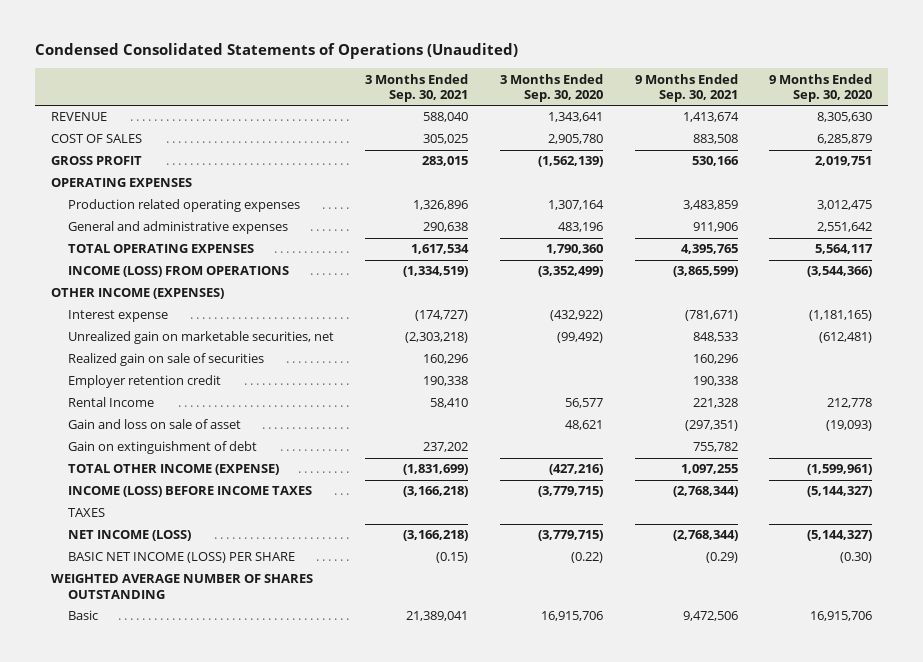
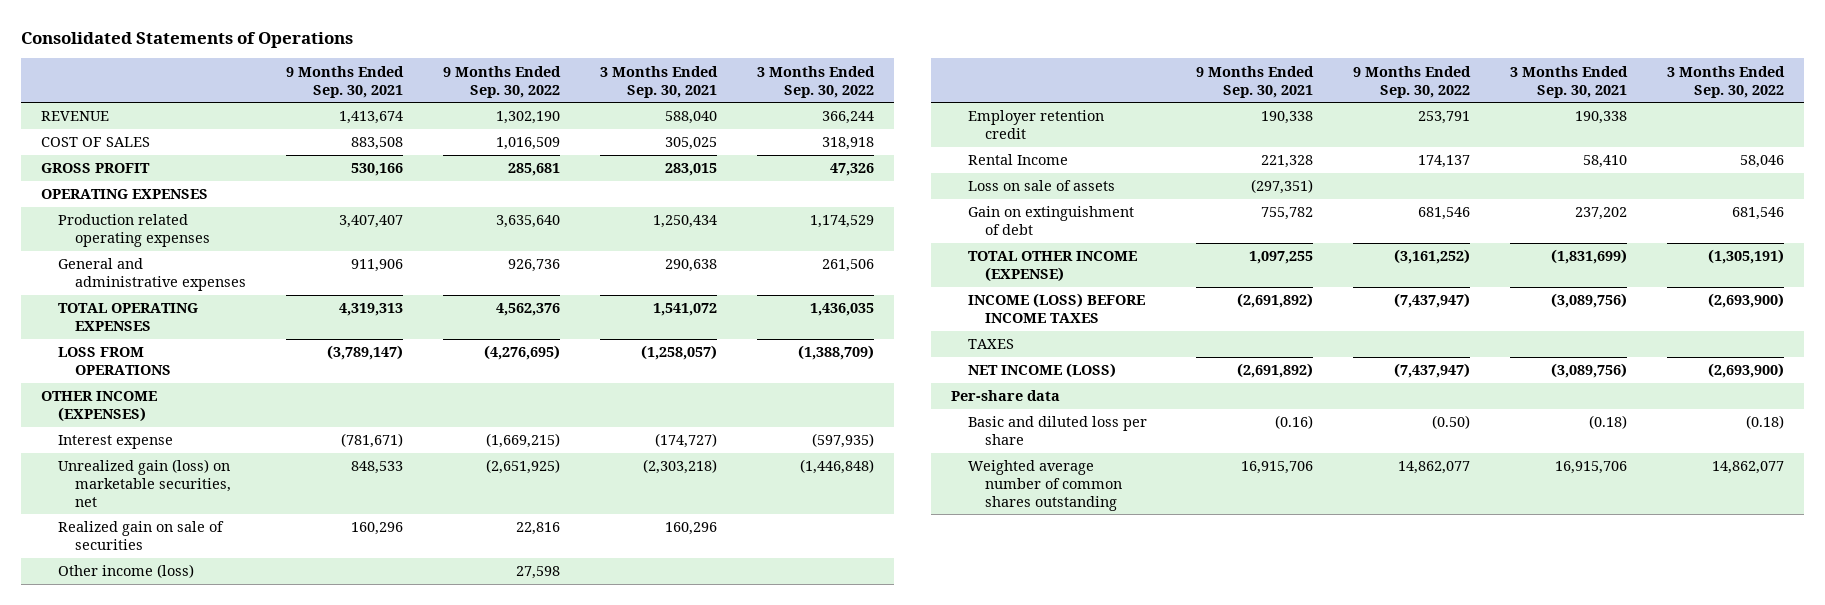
- Condensed Consolidated Statements of Operations (Unaudited)
+ Consolidated Statements of Operations
- | 3 Months Ended Sep. 30, 2021 | 3 Months Ended Sep. 30, 2020 | 9 Months Ended Sep. 30, 2021 | 9 Months Ended Sep. 30, 2020
+ | 9 Months Ended Sep. 30, 2021 | 9 Months Ended Sep. 30, 2022 | 3 Months Ended Sep. 30, 2021 | 3 Months Ended Sep. 30, 2022
- Production related operating expenses | 1,326,896 | 1,307,164 | 3,483,859 | 3,012,475
+ Production related operating expenses | 3,407,407 | 3,635,640 | 1,250,434 | 1,174,529
- TOTAL OPERATING EXPENSES | 1,617,534 | 1,790,360 | 4,395,765 | 5,564,117
- INCOME (LOSS) FROM OPERATIONS | (1,334,519) | (3,352,499) | (3,865,599) | (3,544,366)
+ TOTAL OPERATING EXPENSES | 4,319,313 | 4,562,376 | 1,541,072 | 1,436,035
+ LOSS FROM OPERATIONS | (3,789,147) | (4,276,695) | (1,258,057) | (1,388,709)
- Unrealized gain on marketable securities, net | (2,303,218) | (99,492) | 848,533 | (612,481)
+ Unrealized gain (loss) on marketable securities, net | 848,533 | (2,651,925) | (2,303,218) | (1,446,848)
+ Other income (loss) | | 27,598 | |
- Gain and loss on sale of asset | | 48,621 | (297,351) | (19,093)
+ Loss on sale of assets | (297,351) | | |
- INCOME (LOSS) BEFORE INCOME TAXES | (3,166,218) | (3,779,715) | (2,768,344) | (5,144,327)
+ INCOME (LOSS) BEFORE INCOME TAXES | (2,691,892) | (7,437,947) | (3,089,756) | (2,693,900)
- NET INCOME (LOSS) | (3,166,218) | (3,779,715) | (2,768,344) | (5,144,327)
- BASIC NET INCOME (LOSS) PER SHARE | (0.15) | (0.22) | (0.29) | (0.30)
- WEIGHTED AVERAGE NUMBER OF SHARES OUTSTANDING
- Basic | 21,389,041 | 16,915,706 | 9,472,506 | 16,915,706
+ NET INCOME (LOSS) | (2,691,892) | (7,437,947) | (3,089,756) | (2,693,900)
+ Per-share data
+ Basic and diluted loss per share | (0.16) | (0.50) | (0.18) | (0.18)
+ Weighted average number of common shares outstanding | 16,915,706 | 14,862,077 | 16,915,706 | 14,862,077

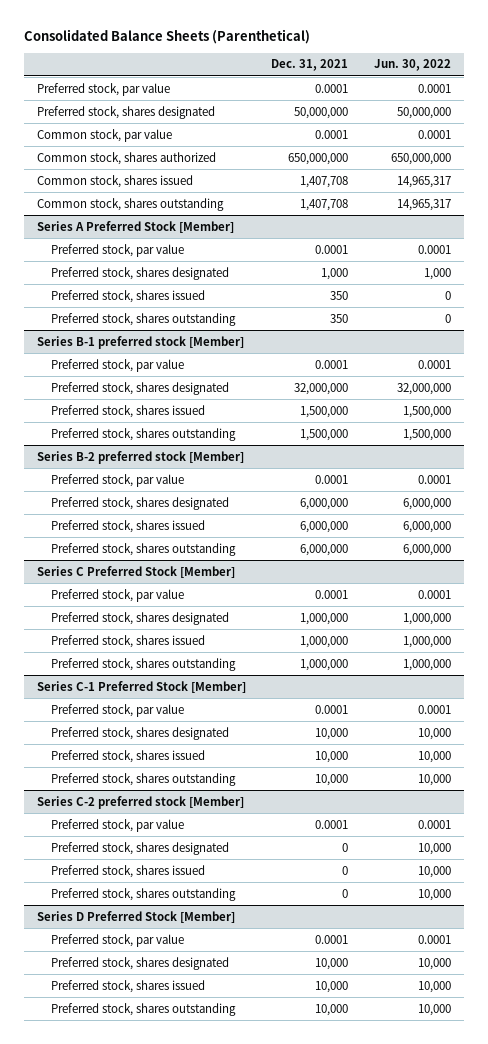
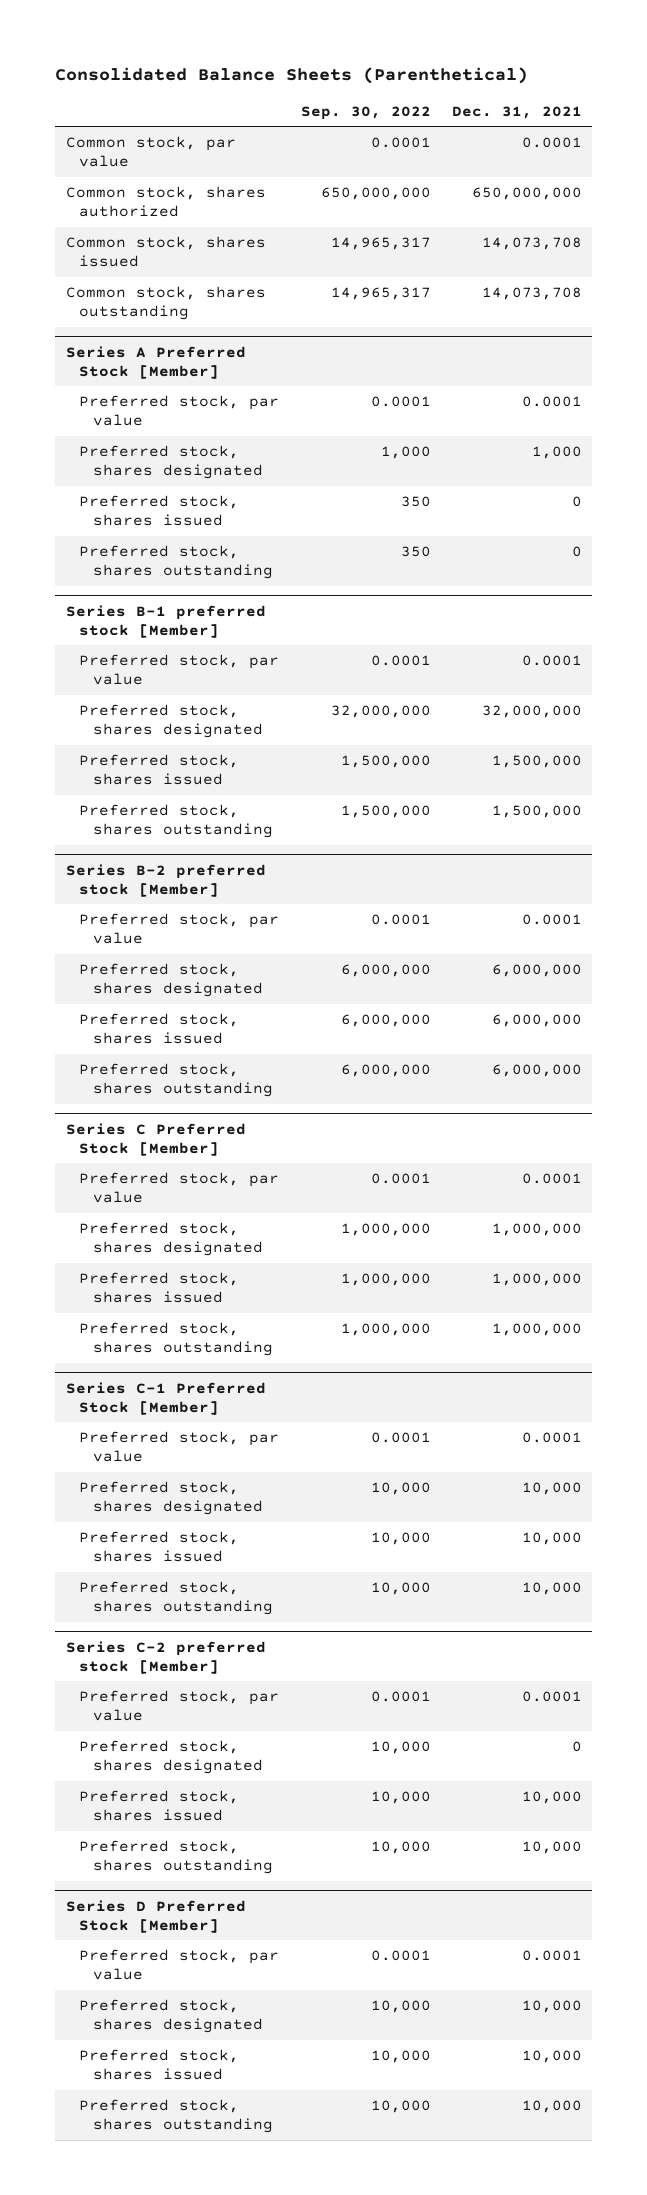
- | Dec. 31, 2021 | Jun. 30, 2022
+ | Sep. 30, 2022 | Dec. 31, 2021
- Preferred stock, par value | 0.0001 | 0.0001
- Preferred stock, shares designated | 50,000,000 | 50,000,000
- Common stock, shares issued | 1,407,708 | 14,965,317
- Common stock, shares outstanding | 1,407,708 | 14,965,317
+ Common stock, shares issued | 14,965,317 | 14,073,708
+ Common stock, shares outstanding | 14,965,317 | 14,073,708
@ Series A Preferred Stock [Member]
- Preferred stock, shares issued | 350 | 0
- Preferred stock, shares outstanding | 350 | 0
+ Preferred stock, shares issued | 350 | 0
+ Preferred stock, shares outstanding | 350 | 0
@ Series C-2 preferred stock [Member]
- Preferred stock, shares issued | 0 | 10,000
- Preferred stock, shares outstanding | 0 | 10,000
+ Preferred stock, shares issued | 10,000 | 10,000
+ Preferred stock, shares outstanding | 10,000 | 10,000

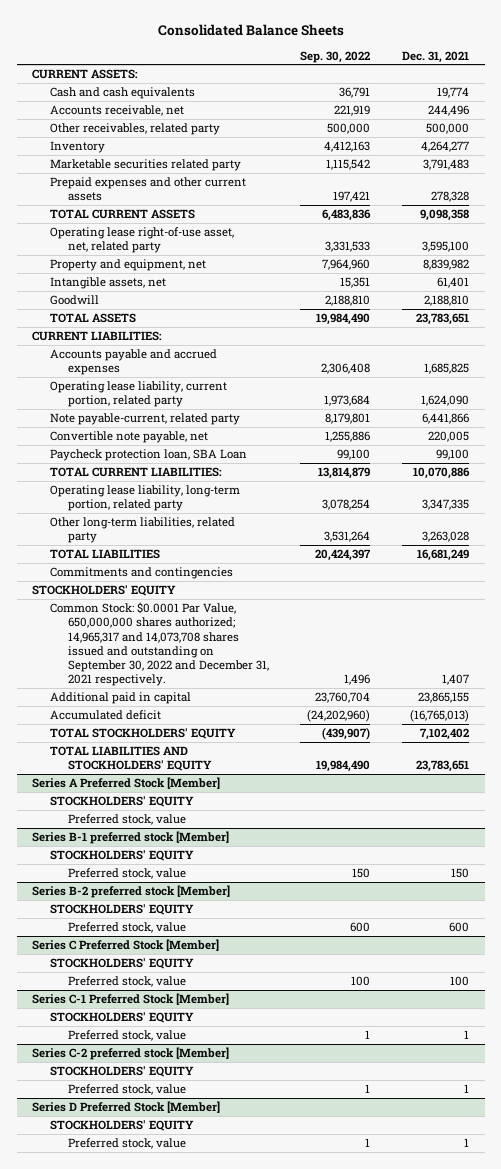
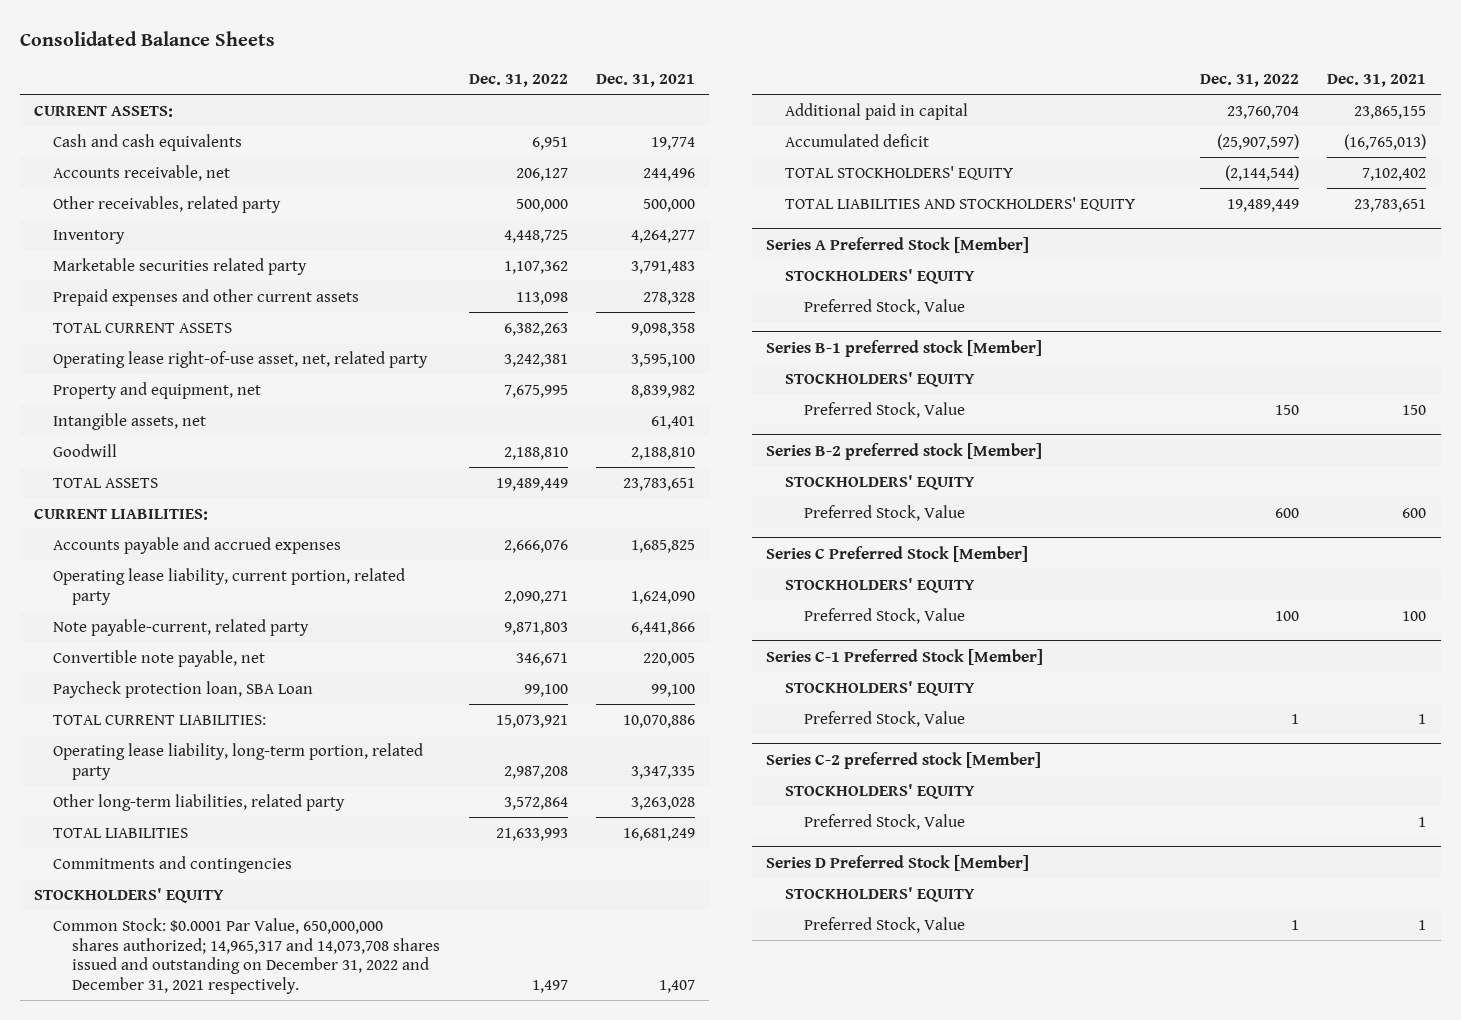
- | Sep. 30, 2022 | Dec. 31, 2021
+ | Dec. 31, 2022 | Dec. 31, 2021
- Common Stock: $0.0001 Par Value, 650,000,000 shares authorized; 14,965,317 and 14,073,708 shares issued and outstanding on September 30, 2022 and December 31, 2021 respectively. | 1,496 | 1,407
+ Common Stock: $0.0001 Par Value, 650,000,000 shares authorized; 14,965,317 and 14,073,708 shares issued and outstanding on December 31, 2022 and December 31, 2021 respectively. | 1,497 | 1,407
@ Series A Preferred Stock [Member]
- Preferred stock, value
+ Preferred Stock, Value
@ Series B-1 preferred stock [Member]
- Preferred stock, value | 150 | 150
+ Preferred Stock, Value | 150 | 150
@ Series B-2 preferred stock [Member]
- Preferred stock, value | 600 | 600
+ Preferred Stock, Value | 600 | 600
@ Series C Preferred Stock [Member]
- Preferred stock, value | 100 | 100
+ Preferred Stock, Value | 100 | 100
@ Series C-1 Preferred Stock [Member]
- Preferred stock, value | 1 | 1
+ Preferred Stock, Value | 1 | 1
@ Series C-2 preferred stock [Member]
- Preferred stock, value | 1 | 1
+ Preferred Stock, Value | | 1
@ Series D Preferred Stock [Member]
- Preferred stock, value | 1 | 1
+ Preferred Stock, Value | 1 | 1

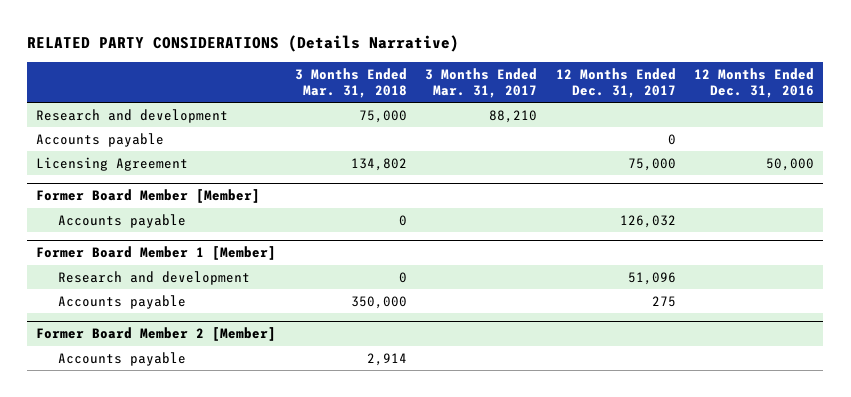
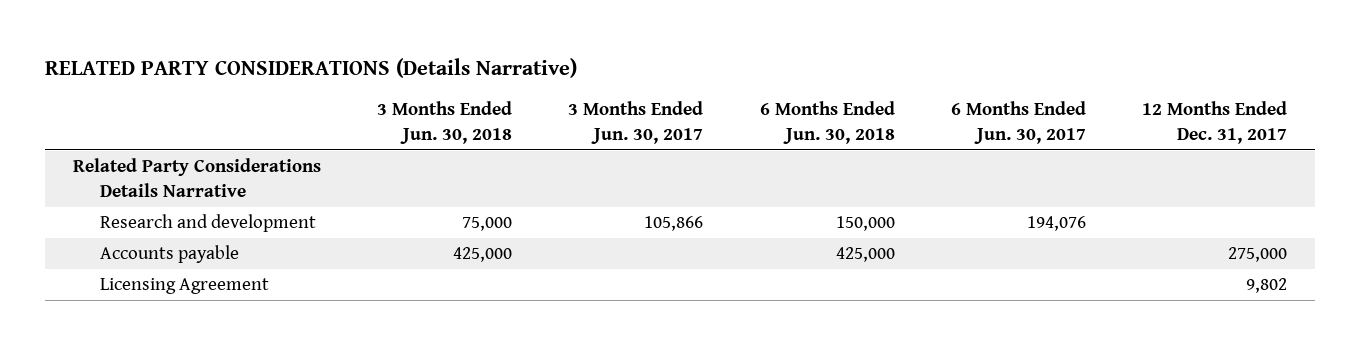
- | 3 Months Ended Mar. 31, 2018 | 3 Months Ended Mar. 31, 2017 | 12 Months Ended Dec. 31, 2017 | 12 Months Ended Dec. 31, 2016
+ | 3 Months Ended Jun. 30, 2018 | 3 Months Ended Jun. 30, 2017 | 6 Months Ended Jun. 30, 2018 | 6 Months Ended Jun. 30, 2017 | 12 Months Ended Dec. 31, 2017
+ Related Party Considerations Details Narrative
- Accounts payable | | | 0 |
- Licensing Agreement | 134,802 | | 75,000 | 50,000
- Former Board Member [Member]
- Accounts payable | 0 | | 126,032 |
- Former Board Member 1 [Member]
- Research and development | 0 | | 51,096 |
- Accounts payable | 350,000 | | 275 |
- Former Board Member 2 [Member]
- Accounts payable | 2,914 | | |
+ Accounts payable | 425,000 | | 425,000 | | 275,000
+ Licensing Agreement | | | | | 9,802

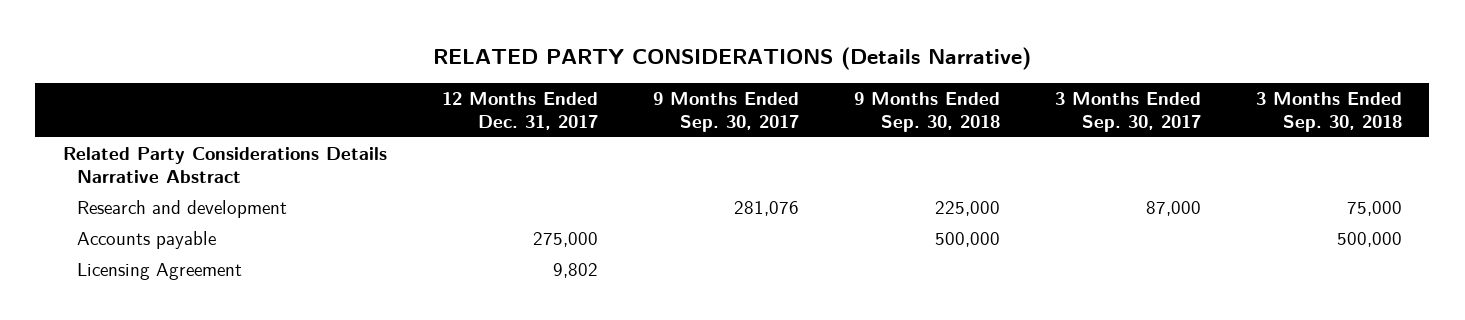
- | 3 Months Ended Jun. 30, 2018 | 3 Months Ended Jun. 30, 2017 | 6 Months Ended Jun. 30, 2018 | 6 Months Ended Jun. 30, 2017 | 12 Months Ended Dec. 31, 2017
+ | 12 Months Ended Dec. 31, 2017 | 9 Months Ended Sep. 30, 2017 | 9 Months Ended Sep. 30, 2018 | 3 Months Ended Sep. 30, 2017 | 3 Months Ended Sep. 30, 2018
- Related Party Considerations Details Narrative
+ Related Party Considerations Details Narrative Abstract

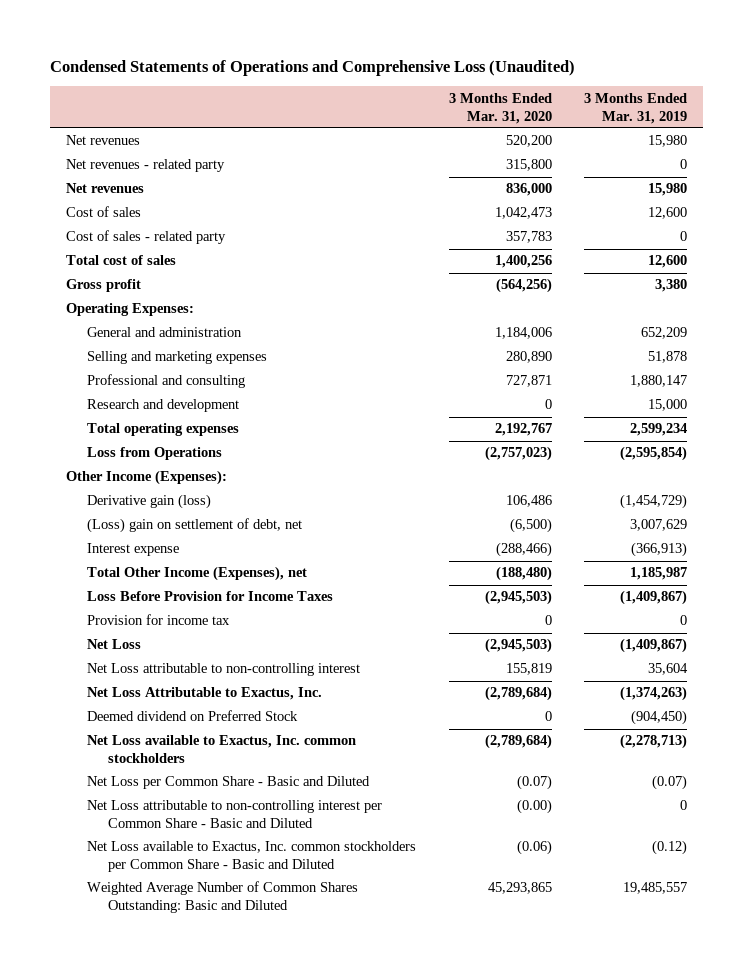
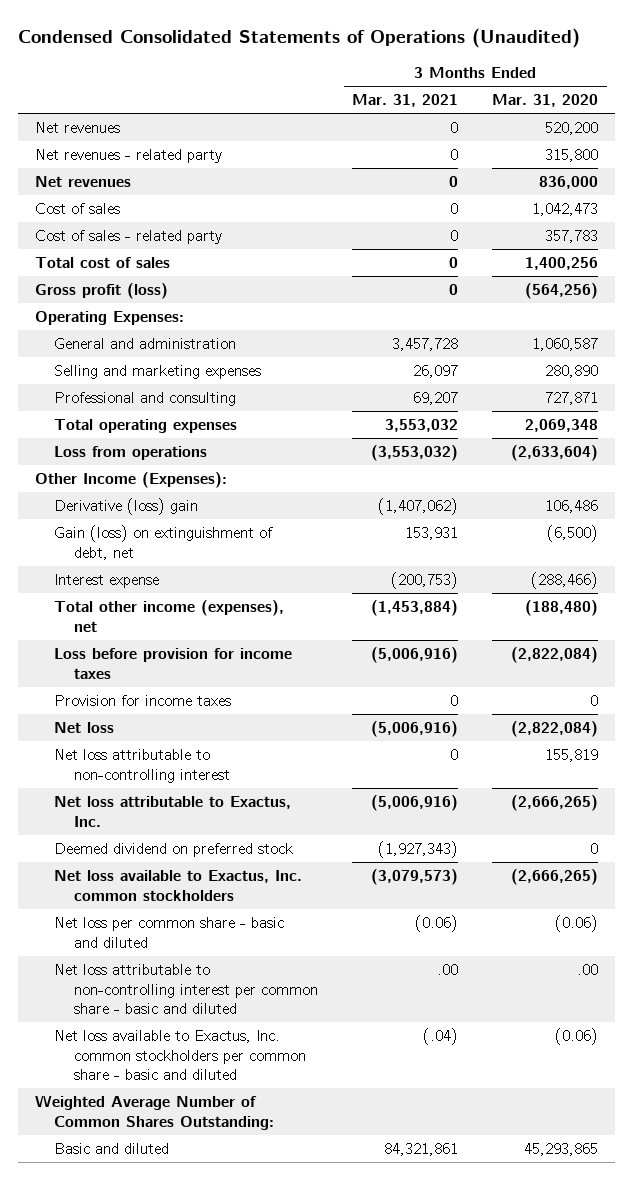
- Condensed Statements of Operations and Comprehensive Loss (Unaudited)
+ Condensed Consolidated Statements of Operations (Unaudited)
- | 3 Months Ended Mar. 31, 2020 | 3 Months Ended Mar. 31, 2019
+ | 3 Months Ended Mar. 31, 2021 | 3 Months Ended Mar. 31, 2020
- Gross profit | (564,256) | 3,380
+ Gross profit (loss) | 0 | (564,256)
- General and administration | 1,184,006 | 652,209
+ General and administration | 3,457,728 | 1,060,587
- Research and development | 0 | 15,000
- Total operating expenses | 2,192,767 | 2,599,234
- Loss from Operations | (2,757,023) | (2,595,854)
+ Total operating expenses | 3,553,032 | 2,069,348
+ Loss from operations | (3,553,032) | (2,633,604)
- Derivative gain (loss) | 106,486 | (1,454,729)
- (Loss) gain on settlement of debt, net | (6,500) | 3,007,629
+ Derivative (loss) gain | (1,407,062) | 106,486
+ Gain (loss) on extinguishment of debt, net | 153,931 | (6,500)
- Total Other Income (Expenses), net | (188,480) | 1,185,987
- Loss Before Provision for Income Taxes | (2,945,503) | (1,409,867)
- Provision for income tax | 0 | 0
- Net Loss | (2,945,503) | (1,409,867)
- Net Loss attributable to non-controlling interest | 155,819 | 35,604
- Net Loss Attributable to Exactus, Inc. | (2,789,684) | (1,374,263)
- Deemed dividend on Preferred Stock | 0 | (904,450)
- Net Loss available to Exactus, Inc. common stockholders | (2,789,684) | (2,278,713)
- Net Loss per Common Share - Basic and Diluted | (0.07) | (0.07)
- Net Loss attributable to non-controlling interest per Common Share - Basic and Diluted | (0.00) | 0
- Net Loss available to Exactus, Inc. common stockholders per Common Share - Basic and Diluted | (0.06) | (0.12)
- Weighted Average Number of Common Shares Outstanding: Basic and Diluted | 45,293,865 | 19,485,557
+ Total other income (expenses), net | (1,453,884) | (188,480)
+ Loss before provision for income taxes | (5,006,916) | (2,822,084)
+ Provision for income taxes | 0 | 0
+ Net loss | (5,006,916) | (2,822,084)
+ Net loss attributable to non-controlling interest | 0 | 155,819
+ Net loss attributable to Exactus, Inc. | (5,006,916) | (2,666,265)
+ Deemed dividend on preferred stock | (1,927,343) | 0
+ Net loss available to Exactus, Inc. common stockholders | (3,079,573) | (2,666,265)
+ Net loss per common share - basic and diluted | (0.06) | (0.06)
+ Net loss attributable to non-controlling interest per common share - basic and diluted | .00 | .00
+ Net loss available to Exactus, Inc. common stockholders per common share - basic and diluted | (.04) | (0.06)
+ Weighted Average Number of Common Shares Outstanding:
+ Basic and diluted | 84,321,861 | 45,293,865

